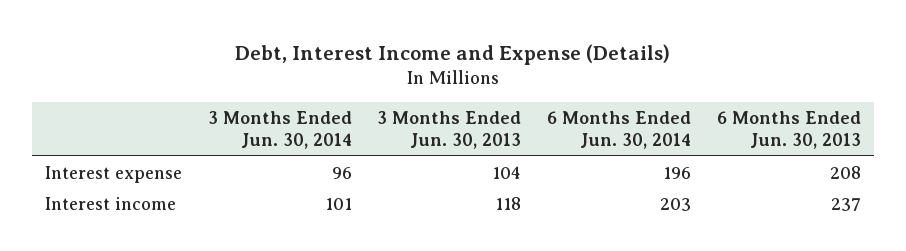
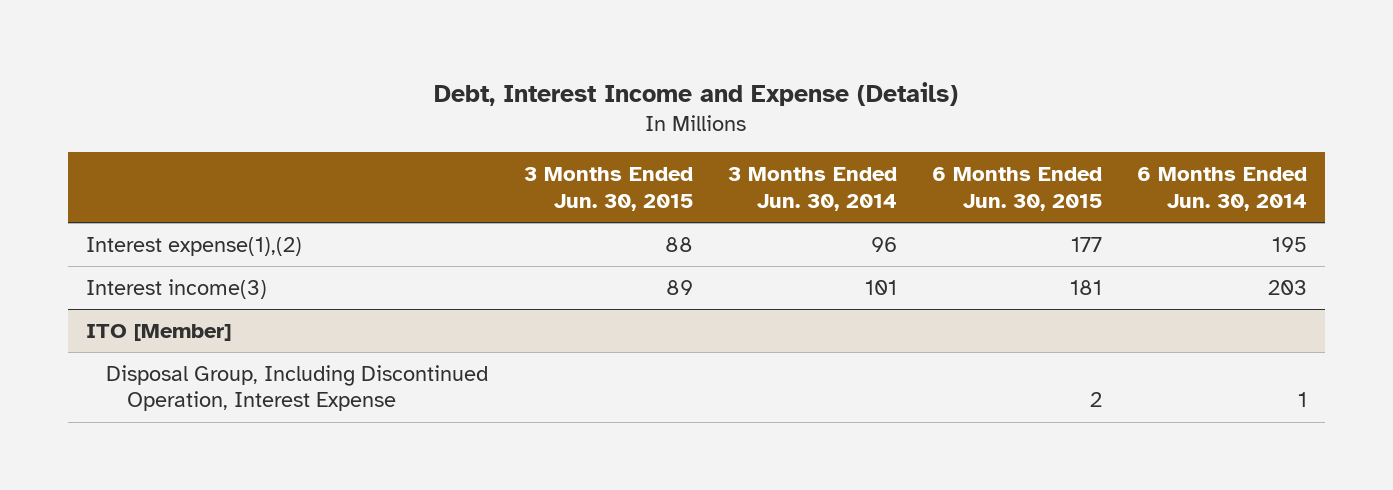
- | 3 Months Ended Jun. 30, 2014 | 3 Months Ended Jun. 30, 2013 | 6 Months Ended Jun. 30, 2014 | 6 Months Ended Jun. 30, 2013
+ | 3 Months Ended Jun. 30, 2015 | 3 Months Ended Jun. 30, 2014 | 6 Months Ended Jun. 30, 2015 | 6 Months Ended Jun. 30, 2014
- Interest expense | 96 | 104 | 196 | 208
- Interest income | 101 | 118 | 203 | 237
+ Interest expense(1),(2) | 88 | 96 | 177 | 195
+ Interest income(3) | 89 | 101 | 181 | 203
+ ITO [Member]
+ Disposal Group, Including Discontinued Operation, Interest Expense | | | 2 | 1

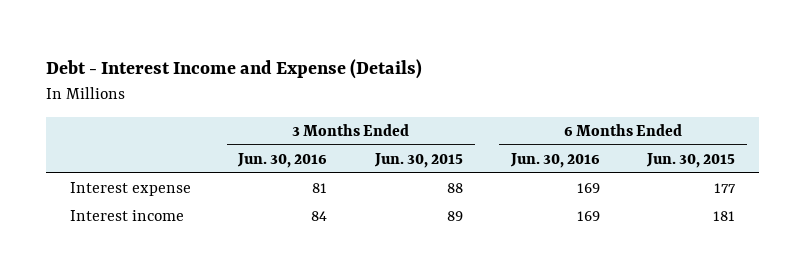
- Debt, Interest Income and Expense (Details)
+ Debt - Interest Income and Expense (Details)
- | 3 Months Ended Jun. 30, 2015 | 3 Months Ended Jun. 30, 2014 | 6 Months Ended Jun. 30, 2015 | 6 Months Ended Jun. 30, 2014
+ | 3 Months Ended Jun. 30, 2016 | 3 Months Ended Jun. 30, 2015 | 6 Months Ended Jun. 30, 2016 | 6 Months Ended Jun. 30, 2015
- Interest expense(1),(2) | 88 | 96 | 177 | 195
- Interest income(3) | 89 | 101 | 181 | 203
- ITO [Member]
- Disposal Group, Including Discontinued Operation, Interest Expense | | | 2 | 1
+ Interest expense | 81 | 88 | 169 | 177
+ Interest income | 84 | 89 | 169 | 181

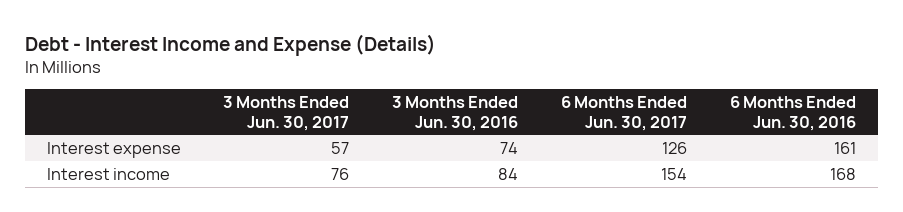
- | 3 Months Ended Jun. 30, 2016 | 3 Months Ended Jun. 30, 2015 | 6 Months Ended Jun. 30, 2016 | 6 Months Ended Jun. 30, 2015
+ | 3 Months Ended Jun. 30, 2017 | 3 Months Ended Jun. 30, 2016 | 6 Months Ended Jun. 30, 2017 | 6 Months Ended Jun. 30, 2016
- Interest expense | 81 | 88 | 169 | 177
- Interest income | 84 | 89 | 169 | 181
+ Interest expense | 57 | 74 | 126 | 161
+ Interest income | 76 | 84 | 154 | 168

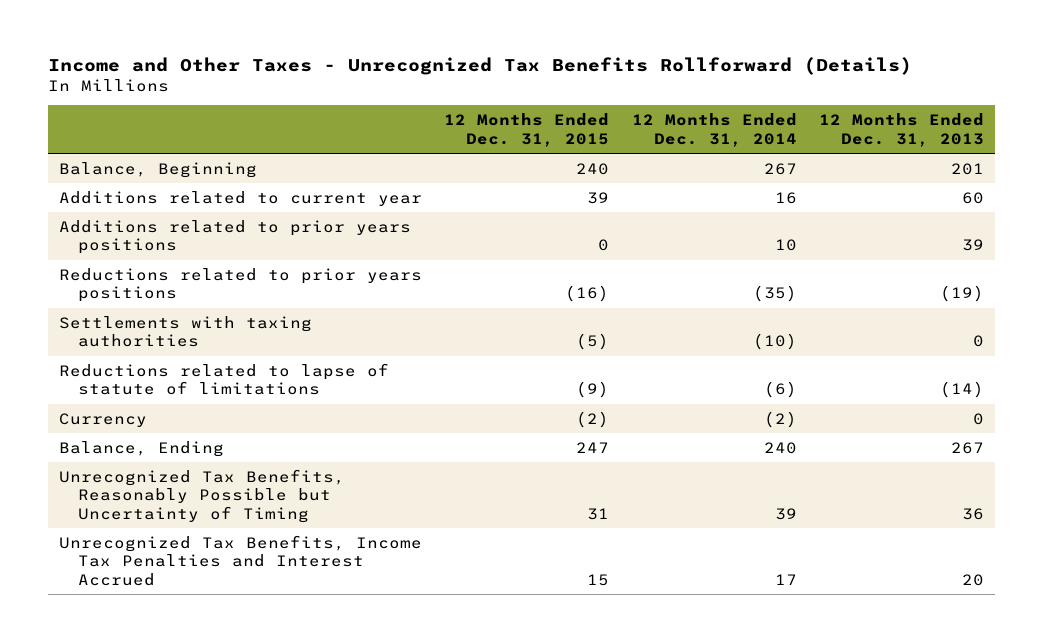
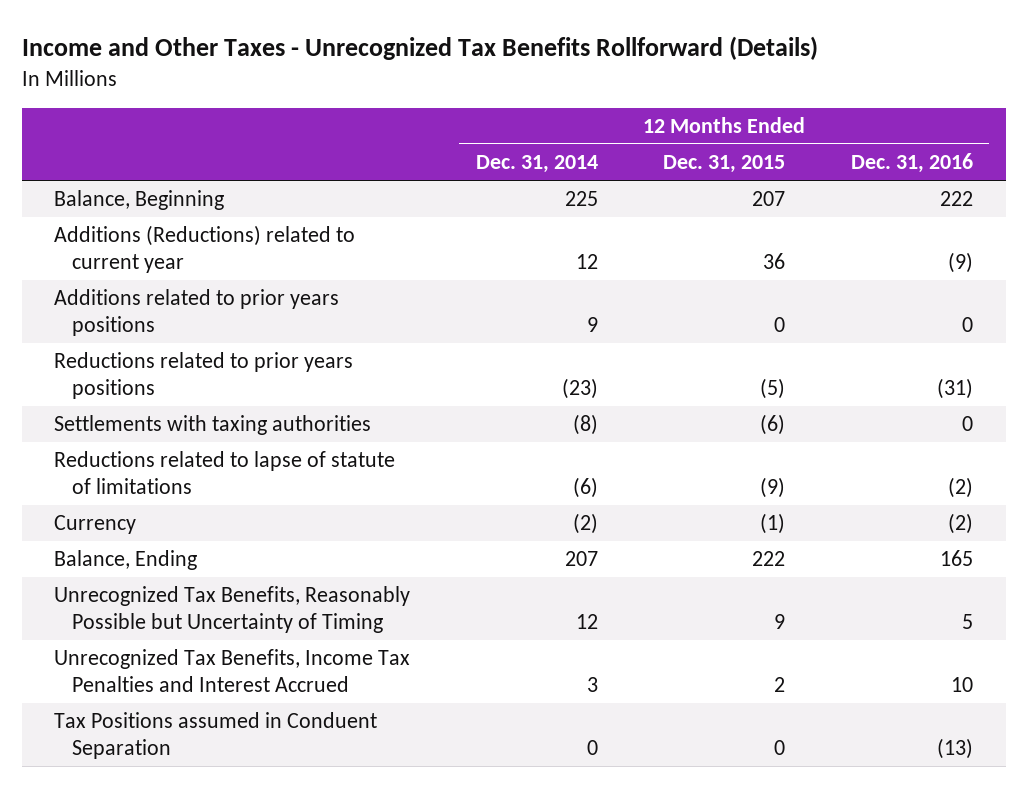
- | 12 Months Ended Dec. 31, 2015 | 12 Months Ended Dec. 31, 2014 | 12 Months Ended Dec. 31, 2013
+ | 12 Months Ended Dec. 31, 2014 | 12 Months Ended Dec. 31, 2015 | 12 Months Ended Dec. 31, 2016
- Balance, Beginning | 240 | 267 | 201
- Additions related to current year | 39 | 16 | 60
- Additions related to prior years positions | 0 | 10 | 39
- Reductions related to prior years positions | (16) | (35) | (19)
- Settlements with taxing authorities | (5) | (10) | 0
+ Balance, Beginning | 225 | 207 | 222
+ Additions (Reductions) related to current year | 12 | 36 | (9)
+ Additions related to prior years positions | 9 | 0 | 0
+ Reductions related to prior years positions | (23) | (5) | (31)
+ Settlements with taxing authorities | (8) | (6) | 0
- Currency | (2) | (2) | 0
- Balance, Ending | 247 | 240 | 267
- Unrecognized Tax Benefits, Reasonably Possible but Uncertainty of Timing | 31 | 39 | 36
- Unrecognized Tax Benefits, Income Tax Penalties and Interest Accrued | 15 | 17 | 20
+ Currency | (2) | (1) | (2)
+ Balance, Ending | 207 | 222 | 165
+ Unrecognized Tax Benefits, Reasonably Possible but Uncertainty of Timing | 12 | 9 | 5
+ Unrecognized Tax Benefits, Income Tax Penalties and Interest Accrued | 3 | 2 | 10
+ Tax Positions assumed in Conduent Separation | 0 | 0 | (13)

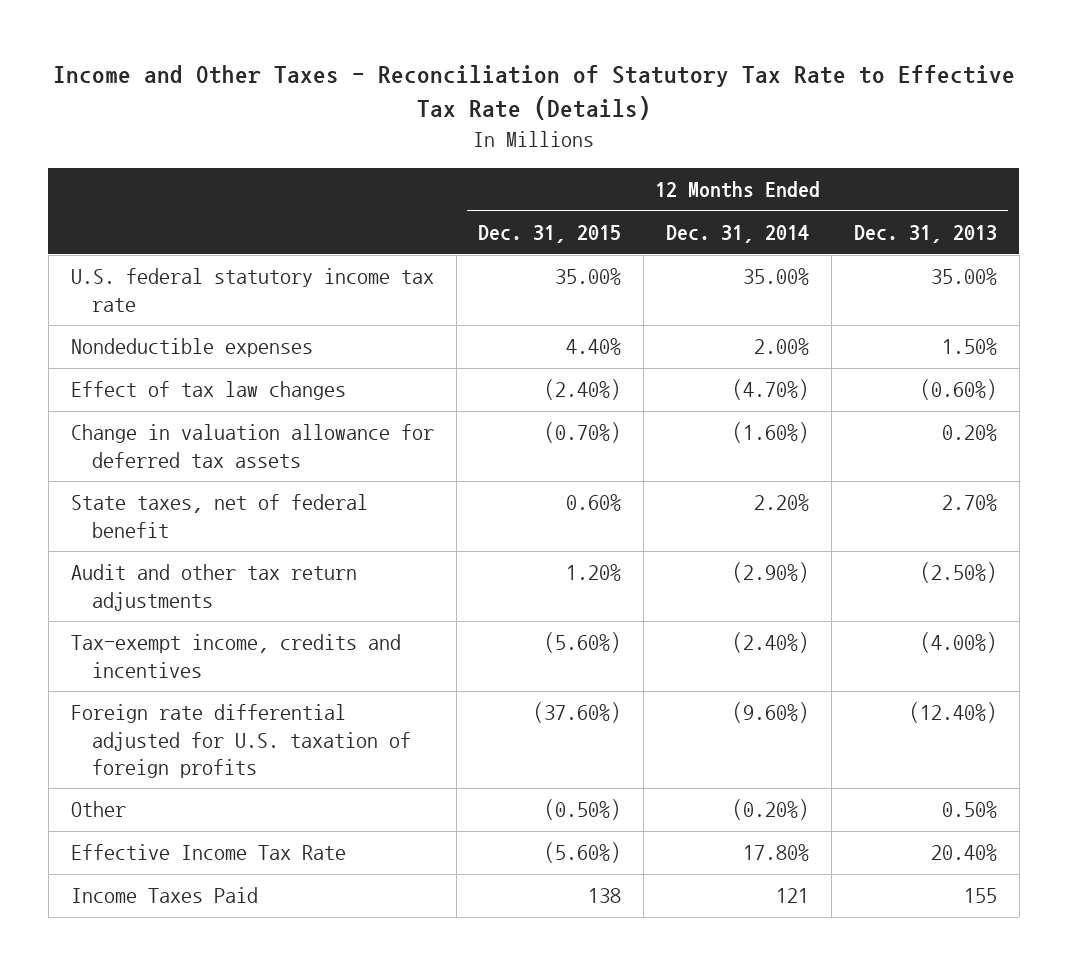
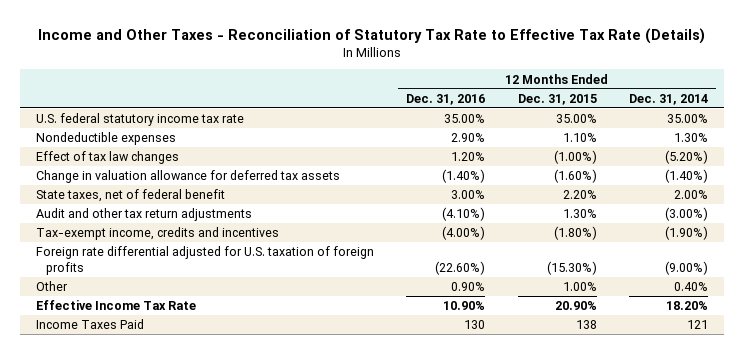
- | 12 Months Ended Dec. 31, 2015 | 12 Months Ended Dec. 31, 2014 | 12 Months Ended Dec. 31, 2013
+ | 12 Months Ended Dec. 31, 2016 | 12 Months Ended Dec. 31, 2015 | 12 Months Ended Dec. 31, 2014
- Nondeductible expenses | 4.40% | 2.00% | 1.50%
- Effect of tax law changes | (2.40%) | (4.70%) | (0.60%)
- Change in valuation allowance for deferred tax assets | (0.70%) | (1.60%) | 0.20%
- State taxes, net of federal benefit | 0.60% | 2.20% | 2.70%
- Audit and other tax return adjustments | 1.20% | (2.90%) | (2.50%)
- Tax-exempt income, credits and incentives | (5.60%) | (2.40%) | (4.00%)
- Foreign rate differential adjusted for U.S. taxation of foreign profits | (37.60%) | (9.60%) | (12.40%)
- Other | (0.50%) | (0.20%) | 0.50%
- Effective Income Tax Rate | (5.60%) | 17.80% | 20.40%
+ Nondeductible expenses | 2.90% | 1.10% | 1.30%
+ Effect of tax law changes | 1.20% | (1.00%) | (5.20%)
+ Change in valuation allowance for deferred tax assets | (1.40%) | (1.60%) | (1.40%)
+ State taxes, net of federal benefit | 3.00% | 2.20% | 2.00%
+ Audit and other tax return adjustments | (4.10%) | 1.30% | (3.00%)
+ Tax-exempt income, credits and incentives | (4.00%) | (1.80%) | (1.90%)
+ Foreign rate differential adjusted for U.S. taxation of foreign profits | (22.60%) | (15.30%) | (9.00%)
+ Other | 0.90% | 1.00% | 0.40%
+ Effective Income Tax Rate | 10.90% | 20.90% | 18.20%

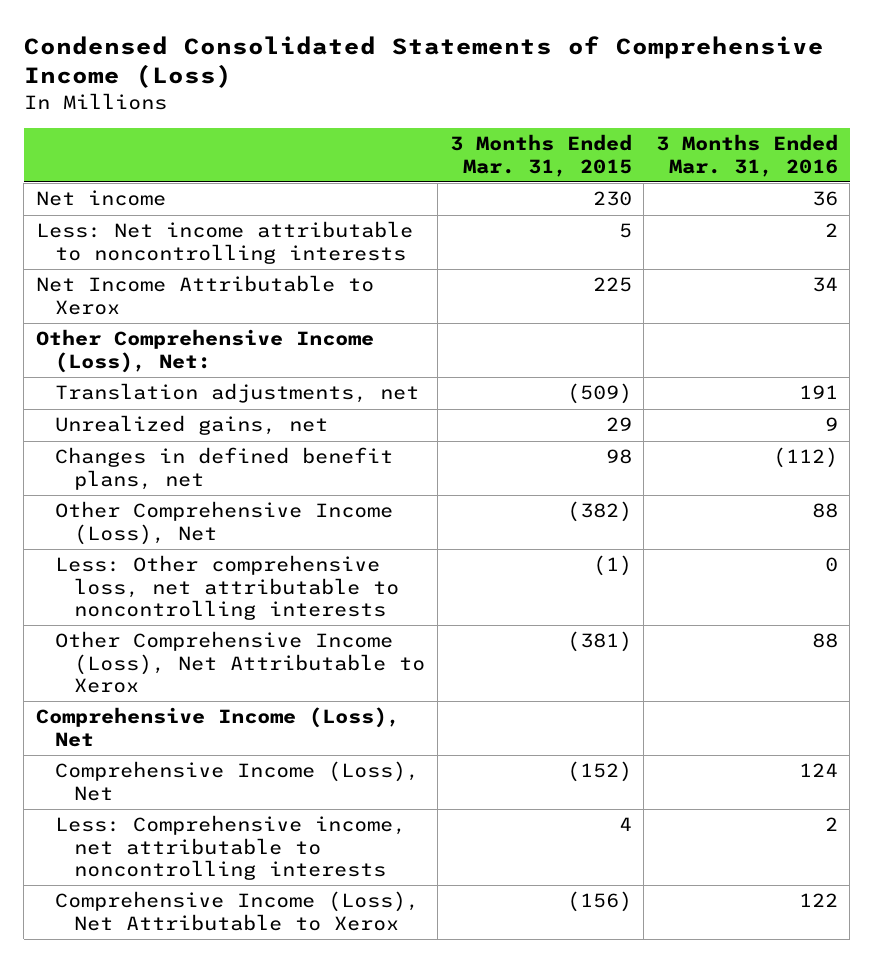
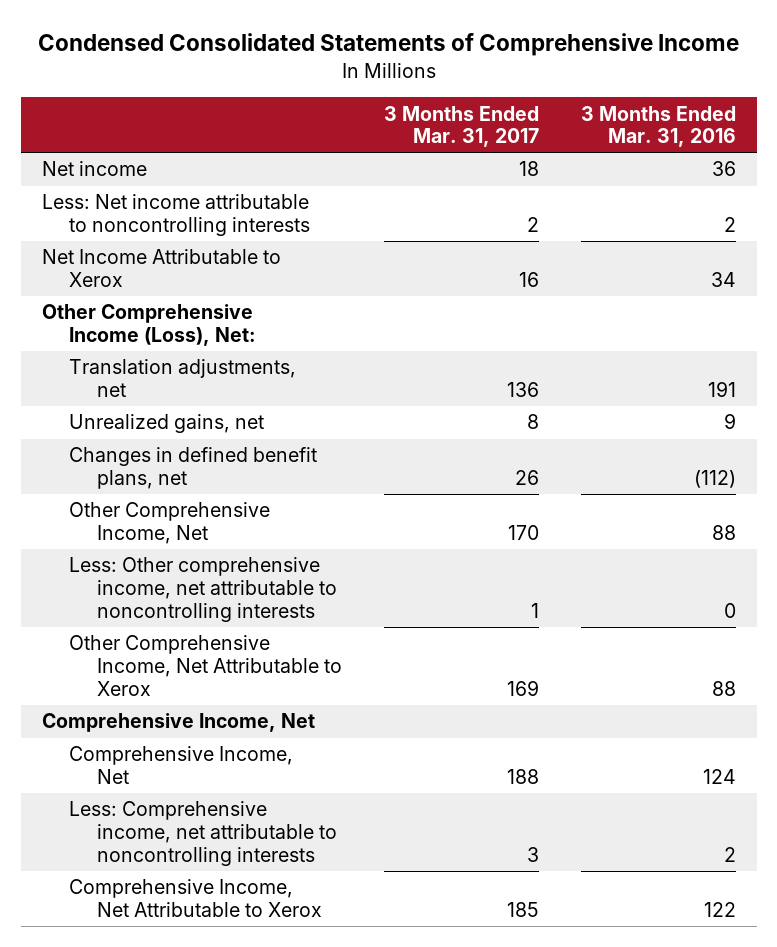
- Condensed Consolidated Statements of Comprehensive Income (Loss)
+ Condensed Consolidated Statements of Comprehensive Income
- | 3 Months Ended Mar. 31, 2015 | 3 Months Ended Mar. 31, 2016
+ | 3 Months Ended Mar. 31, 2017 | 3 Months Ended Mar. 31, 2016
- Other Comprehensive Income (Loss), Net | (382) | 88
- Less: Other comprehensive loss, net attributable to noncontrolling interests | (1) | 0
- Other Comprehensive Income (Loss), Net Attributable to Xerox | (381) | 88
- Comprehensive Income (Loss), Net
- Comprehensive Income (Loss), Net | (152) | 124
+ Other Comprehensive Income, Net | 170 | 88
+ Less: Other comprehensive income, net attributable to noncontrolling interests | 1 | 0
+ Other Comprehensive Income, Net Attributable to Xerox | 169 | 88
+ Comprehensive Income, Net
+ Comprehensive Income, Net | 188 | 124
- Comprehensive Income (Loss), Net Attributable to Xerox | (156) | 122
+ Comprehensive Income, Net Attributable to Xerox | 185 | 122

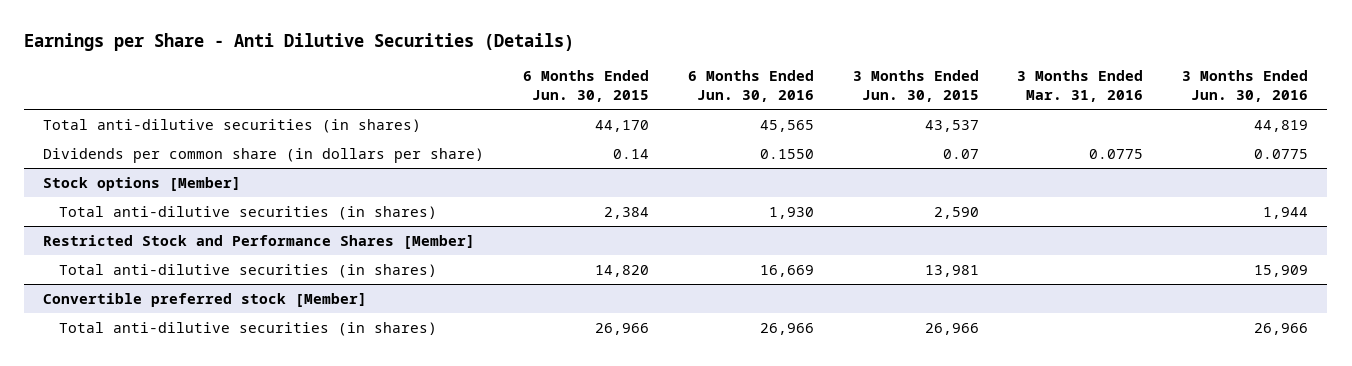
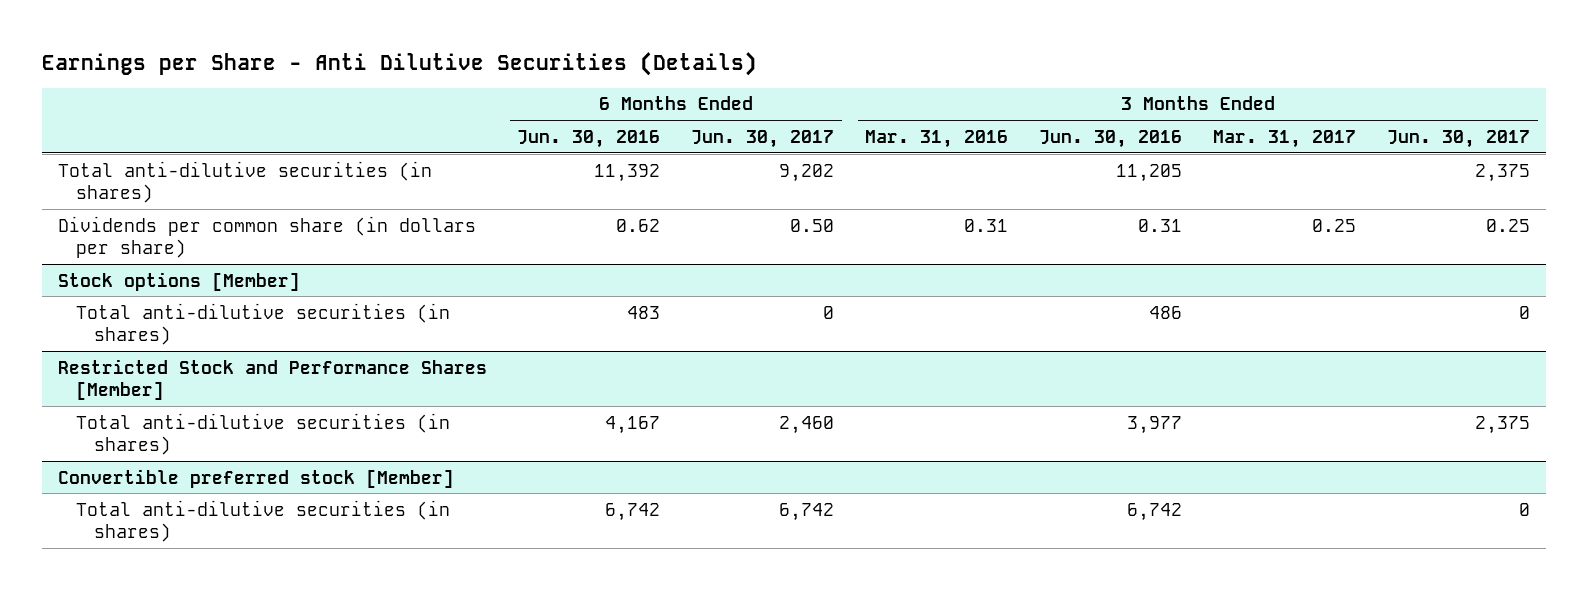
- | 6 Months Ended Jun. 30, 2015 | 6 Months Ended Jun. 30, 2016 | 3 Months Ended Jun. 30, 2015 | 3 Months Ended Mar. 31, 2016 | 3 Months Ended Jun. 30, 2016
+ | 6 Months Ended Jun. 30, 2016 | 6 Months Ended Jun. 30, 2017 | 3 Months Ended Mar. 31, 2016 | 3 Months Ended Jun. 30, 2016 | 3 Months Ended Mar. 31, 2017 | 3 Months Ended Jun. 30, 2017
- Total anti-dilutive securities (in shares) | 44,170 | 45,565 | 43,537 | | 44,819
- Dividends per common share (in dollars per share) | 0.14 | 0.1550 | 0.07 | 0.0775 | 0.0775
+ Total anti-dilutive securities (in shares) | 11,392 | 9,202 | | 11,205 | | 2,375
+ Dividends per common share (in dollars per share) | 0.62 | 0.50 | 0.31 | 0.31 | 0.25 | 0.25
@ Stock options [Member]
- Total anti-dilutive securities (in shares) | 2,384 | 1,930 | 2,590 | | 1,944
+ Total anti-dilutive securities (in shares) | 483 | 0 | | 486 | | 0
@ Restricted Stock and Performance Shares [Member]
- Total anti-dilutive securities (in shares) | 14,820 | 16,669 | 13,981 | | 15,909
+ Total anti-dilutive securities (in shares) | 4,167 | 2,460 | | 3,977 | | 2,375
@ Convertible preferred stock [Member]
- Total anti-dilutive securities (in shares) | 26,966 | 26,966 | 26,966 | | 26,966
+ Total anti-dilutive securities (in shares) | 6,742 | 6,742 | | 6,742 | | 0

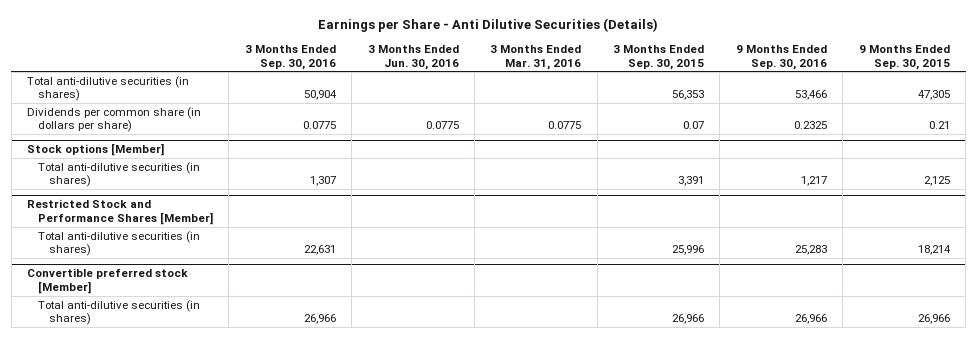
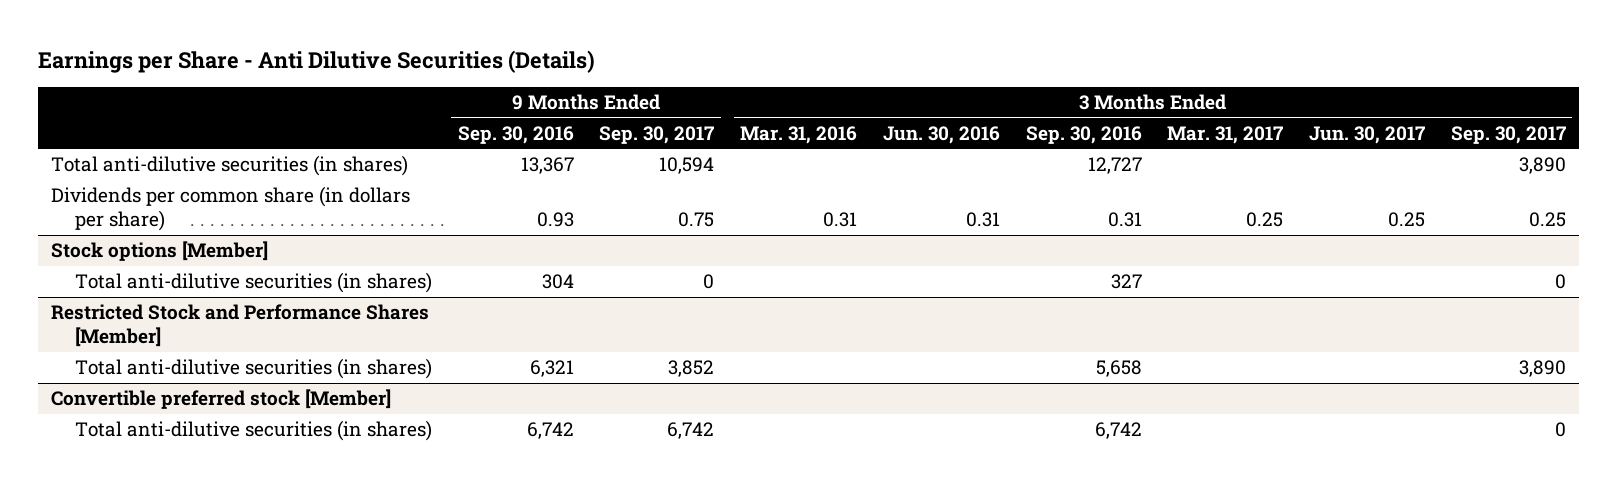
- | 3 Months Ended Sep. 30, 2016 | 3 Months Ended Jun. 30, 2016 | 3 Months Ended Mar. 31, 2016 | 3 Months Ended Sep. 30, 2015 | 9 Months Ended Sep. 30, 2016 | 9 Months Ended Sep. 30, 2015
+ | 9 Months Ended Sep. 30, 2016 | 9 Months Ended Sep. 30, 2017 | 3 Months Ended Mar. 31, 2016 | 3 Months Ended Jun. 30, 2016 | 3 Months Ended Sep. 30, 2016 | 3 Months Ended Mar. 31, 2017 | 3 Months Ended Jun. 30, 2017 | 3 Months Ended Sep. 30, 2017
- Total anti-dilutive securities (in shares) | 50,904 | | | 56,353 | 53,466 | 47,305
- Dividends per common share (in dollars per share) | 0.0775 | 0.0775 | 0.0775 | 0.07 | 0.2325 | 0.21
+ Total anti-dilutive securities (in shares) | 13,367 | 10,594 | | | 12,727 | | | 3,890
+ Dividends per common share (in dollars per share) | 0.93 | 0.75 | 0.31 | 0.31 | 0.31 | 0.25 | 0.25 | 0.25
@ Stock options [Member]
- Total anti-dilutive securities (in shares) | 1,307 | | | 3,391 | 1,217 | 2,125
+ Total anti-dilutive securities (in shares) | 304 | 0 | | | 327 | | | 0
@ Restricted Stock and Performance Shares [Member]
- Total anti-dilutive securities (in shares) | 22,631 | | | 25,996 | 25,283 | 18,214
+ Total anti-dilutive securities (in shares) | 6,321 | 3,852 | | | 5,658 | | | 3,890
@ Convertible preferred stock [Member]
- Total anti-dilutive securities (in shares) | 26,966 | | | 26,966 | 26,966 | 26,966
+ Total anti-dilutive securities (in shares) | 6,742 | 6,742 | | | 6,742 | | | 0

